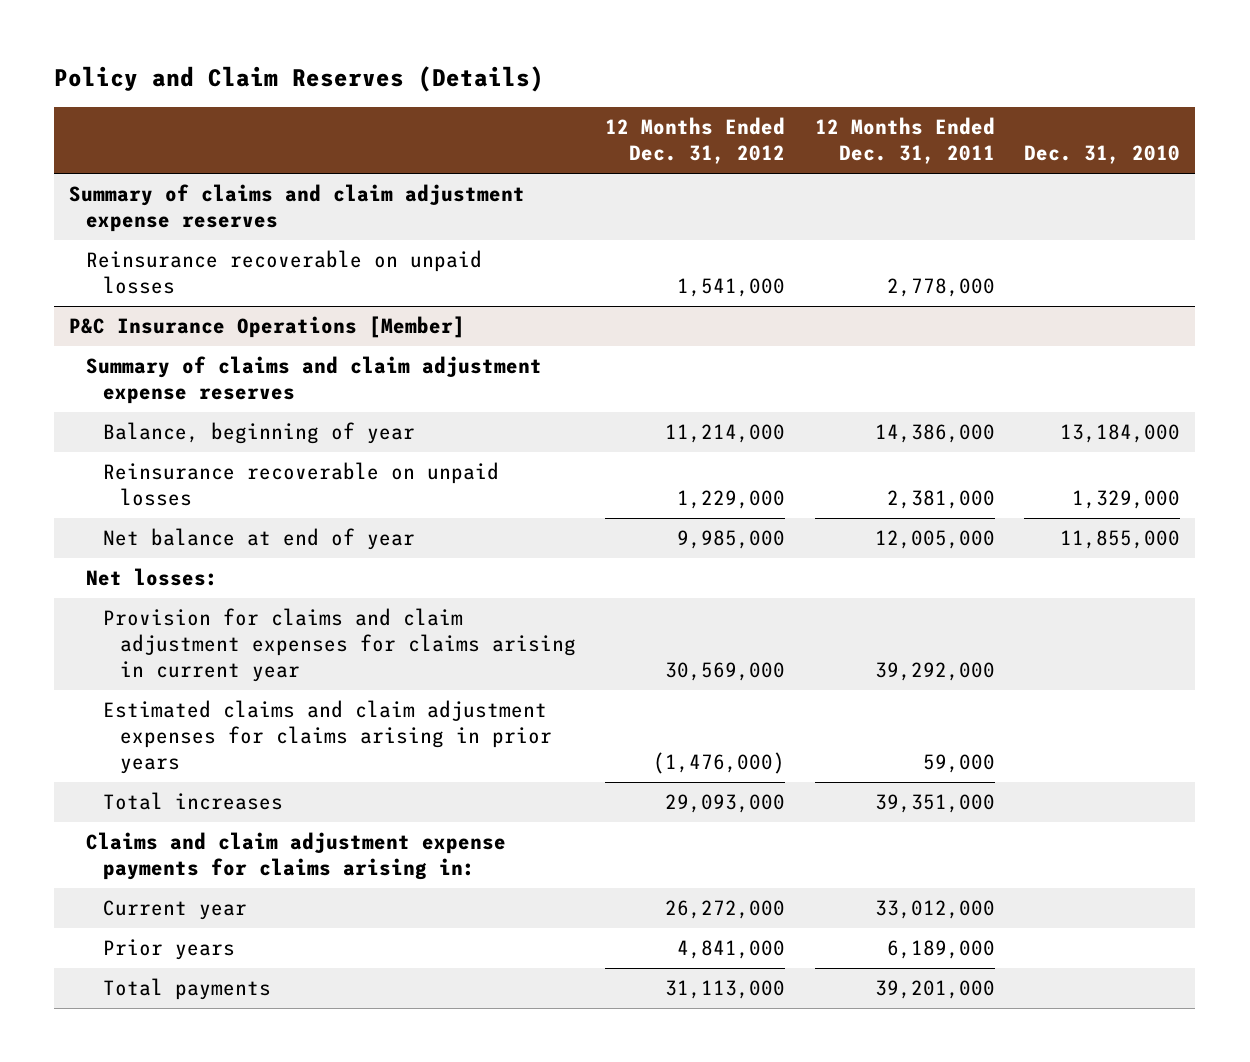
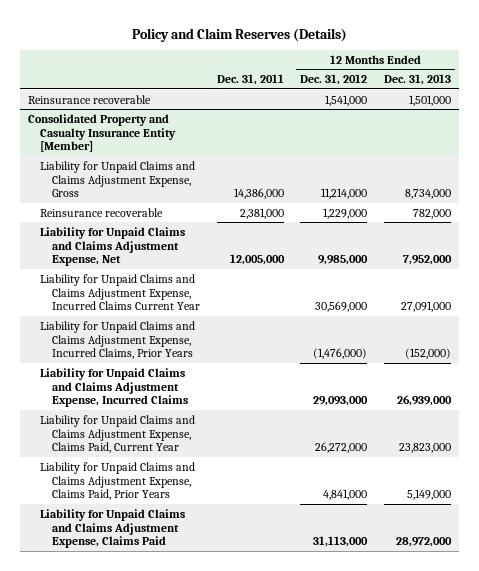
- | 12 Months Ended Dec. 31, 2012 | 12 Months Ended Dec. 31, 2011 | Dec. 31, 2010
+ | Dec. 31, 2011 | 12 Months Ended Dec. 31, 2012 | 12 Months Ended Dec. 31, 2013
- Summary of claims and claim adjustment expense reserves
- Reinsurance recoverable on unpaid losses | 1,541,000 | 2,778,000 |
- P&C Insurance Operations [Member]
- Summary of claims and claim adjustment expense reserves
- Balance, beginning of year | 11,214,000 | 14,386,000 | 13,184,000
- Reinsurance recoverable on unpaid losses | 1,229,000 | 2,381,000 | 1,329,000
- Net balance at end of year | 9,985,000 | 12,005,000 | 11,855,000
- Net losses:
- Provision for claims and claim adjustment expenses for claims arising in current year | 30,569,000 | 39,292,000 |
- Estimated claims and claim adjustment expenses for claims arising in prior years | (1,476,000) | 59,000 |
- Total increases | 29,093,000 | 39,351,000 |
- Claims and claim adjustment expense payments for claims arising in:
- Current year | 26,272,000 | 33,012,000 |
- Prior years | 4,841,000 | 6,189,000 |
- Total payments | 31,113,000 | 39,201,000 |
+ Reinsurance recoverable | | 1,541,000 | 1,501,000
+ Consolidated Property and Casualty Insurance Entity [Member]
+ Liability for Unpaid Claims and Claims Adjustment Expense, Gross | 14,386,000 | 11,214,000 | 8,734,000
+ Reinsurance recoverable | 2,381,000 | 1,229,000 | 782,000
+ Liability for Unpaid Claims and Claims Adjustment Expense, Net | 12,005,000 | 9,985,000 | 7,952,000
+ Liability for Unpaid Claims and Claims Adjustment Expense, Incurred Claims Current Year | | 30,569,000 | 27,091,000
+ Liability for Unpaid Claims and Claims Adjustment Expense, Incurred Claims, Prior Years | | (1,476,000) | (152,000)
+ Liability for Unpaid Claims and Claims Adjustment Expense, Incurred Claims | | 29,093,000 | 26,939,000
+ Liability for Unpaid Claims and Claims Adjustment Expense, Claims Paid, Current Year | | 26,272,000 | 23,823,000
+ Liability for Unpaid Claims and Claims Adjustment Expense, Claims Paid, Prior Years | | 4,841,000 | 5,149,000
+ Liability for Unpaid Claims and Claims Adjustment Expense, Claims Paid | | 31,113,000 | 28,972,000

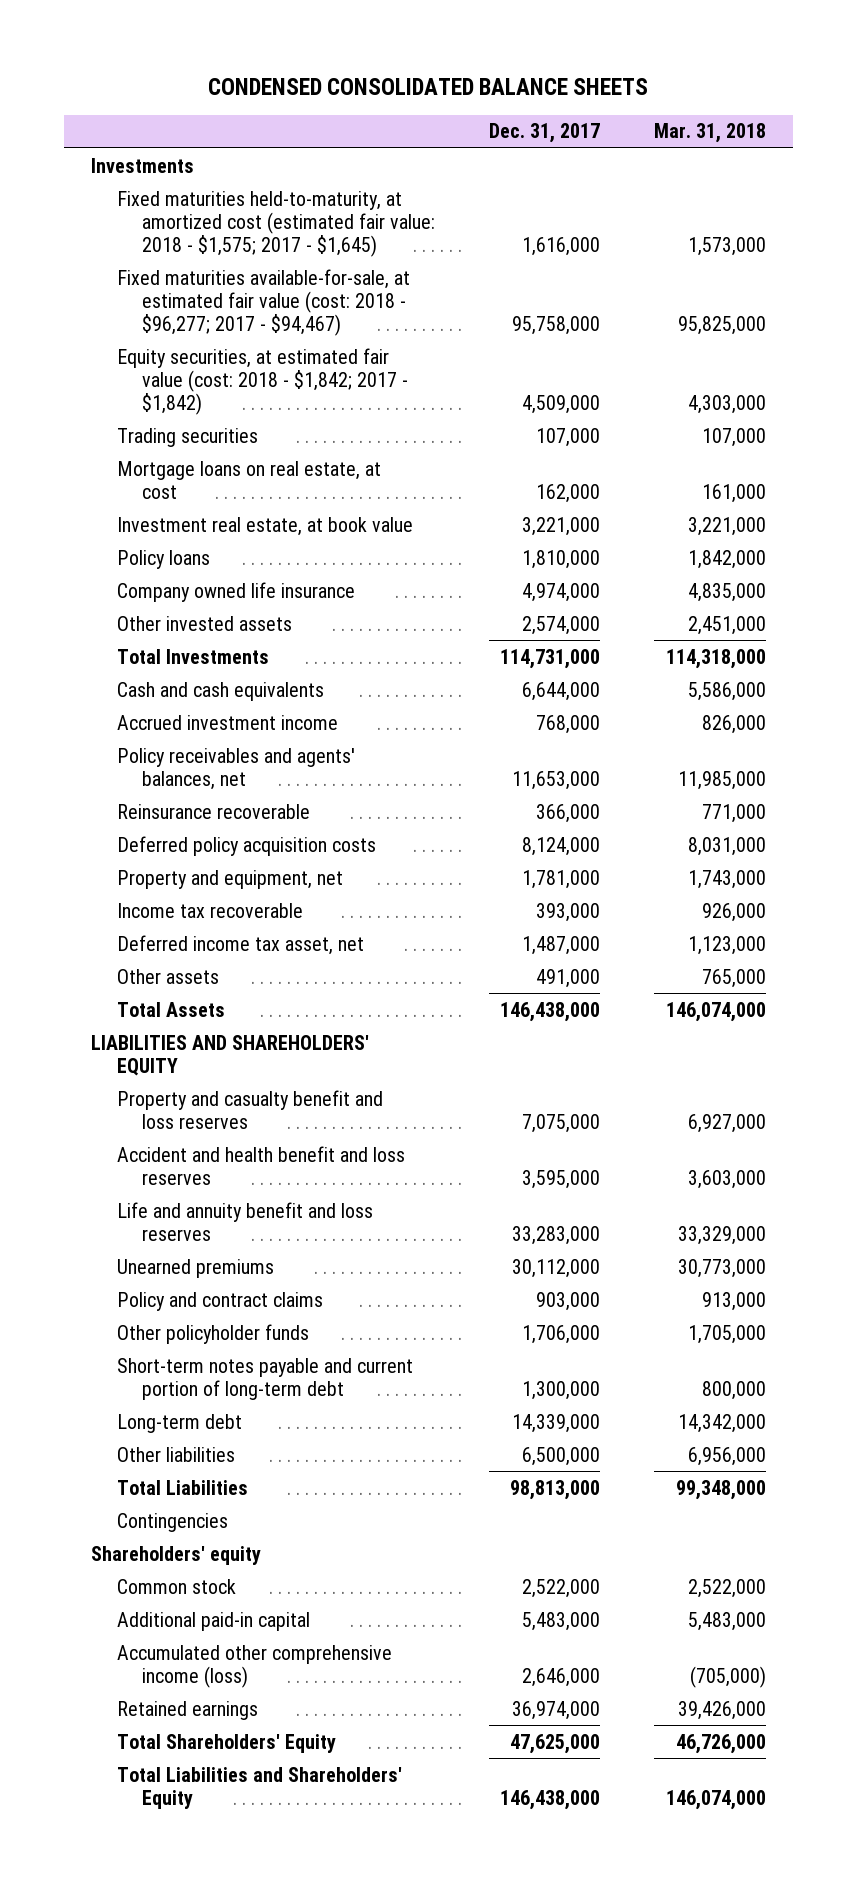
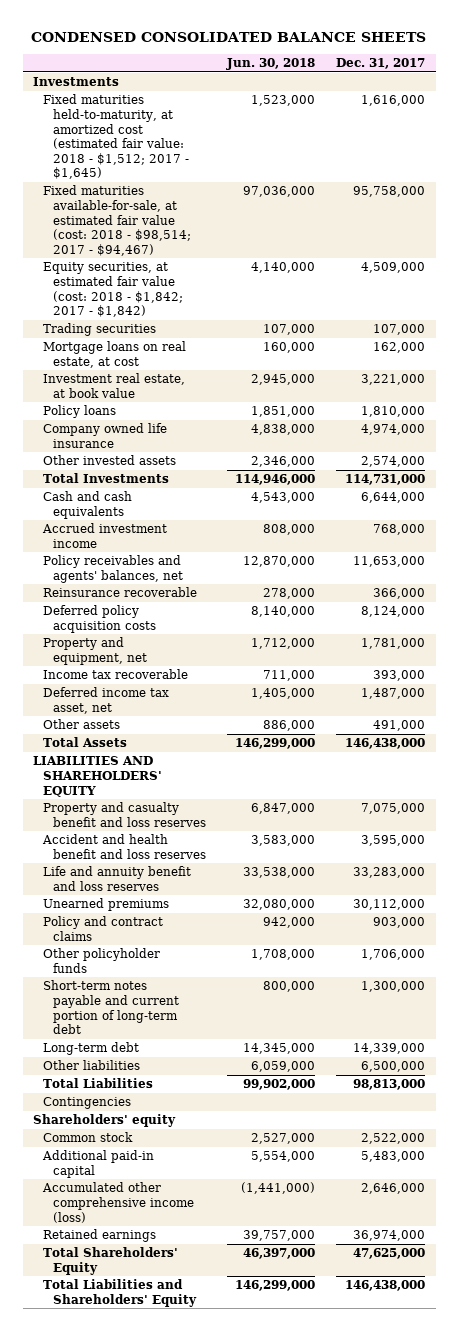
- | Dec. 31, 2017 | Mar. 31, 2018
+ | Jun. 30, 2018 | Dec. 31, 2017
- Fixed maturities held-to-maturity, at amortized cost (estimated fair value: 2018 - $1,575; 2017 - $1,645) | 1,616,000 | 1,573,000
- Fixed maturities available-for-sale, at estimated fair value (cost: 2018 - $96,277; 2017 - $94,467) | 95,758,000 | 95,825,000
+ Fixed maturities held-to-maturity, at amortized cost (estimated fair value: 2018 - $1,512; 2017 - $1,645) | 1,523,000 | 1,616,000
+ Fixed maturities available-for-sale, at estimated fair value (cost: 2018 - $98,514; 2017 - $94,467) | 97,036,000 | 95,758,000

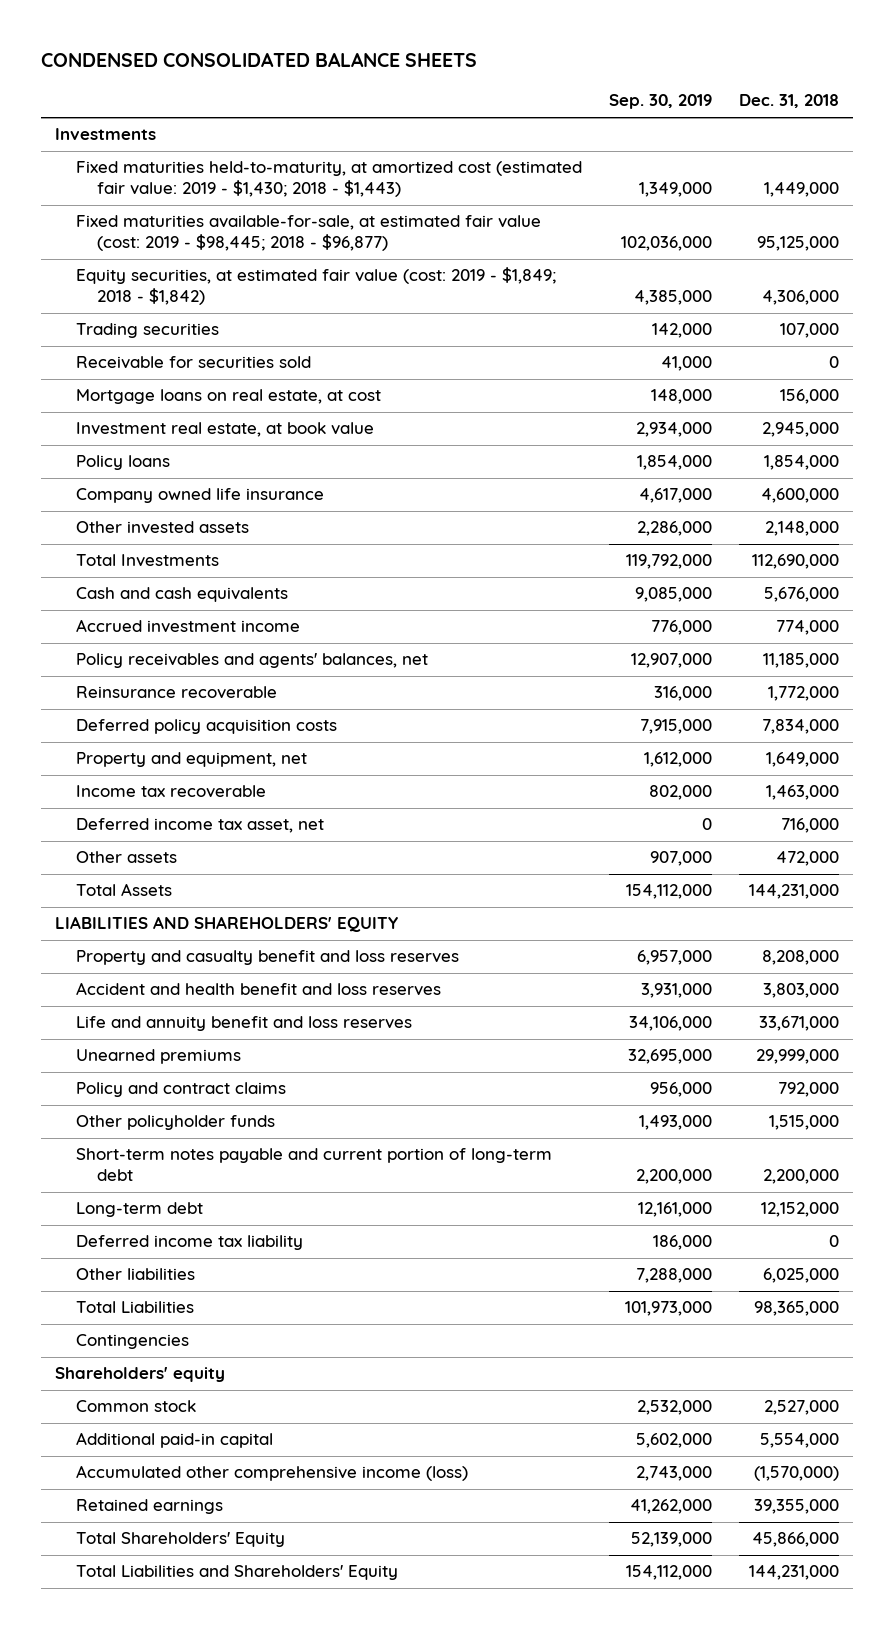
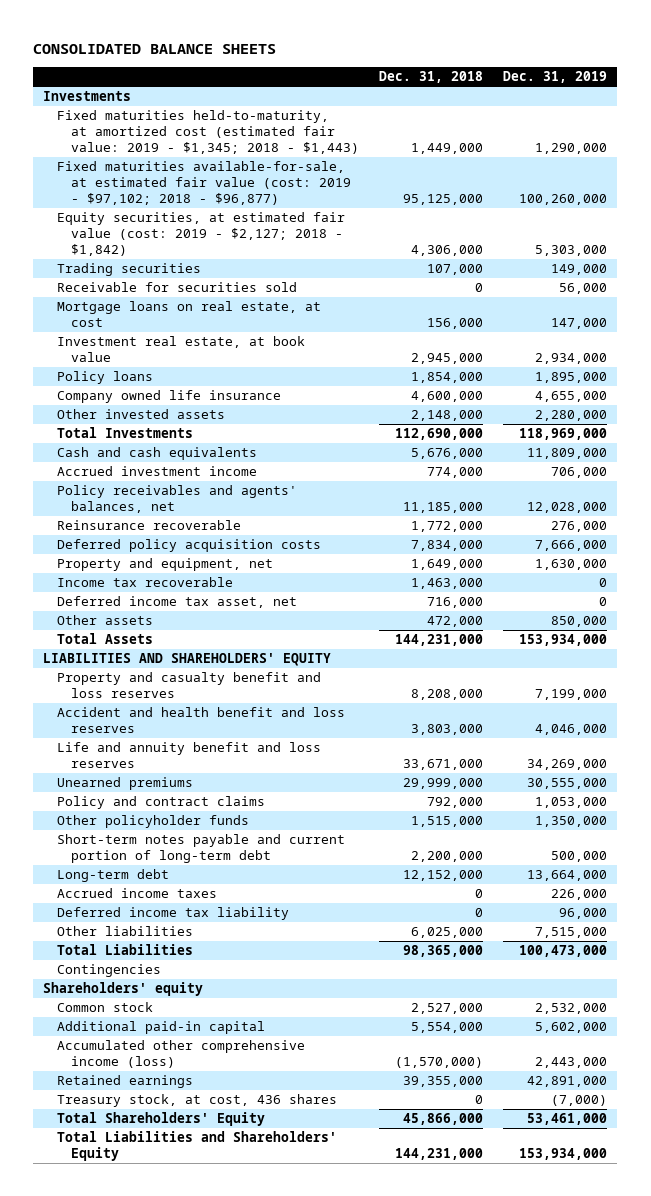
- CONDENSED CONSOLIDATED BALANCE SHEETS
+ CONSOLIDATED BALANCE SHEETS
- | Sep. 30, 2019 | Dec. 31, 2018
+ | Dec. 31, 2018 | Dec. 31, 2019
- Fixed maturities held-to-maturity, at amortized cost (estimated fair value: 2019 - $1,430; 2018 - $1,443) | 1,349,000 | 1,449,000
- Fixed maturities available-for-sale, at estimated fair value (cost: 2019 - $98,445; 2018 - $96,877) | 102,036,000 | 95,125,000
- Equity securities, at estimated fair value (cost: 2019 - $1,849; 2018 - $1,842) | 4,385,000 | 4,306,000
+ Fixed maturities held-to-maturity, at amortized cost (estimated fair value: 2019 - $1,345; 2018 - $1,443) | 1,449,000 | 1,290,000
+ Fixed maturities available-for-sale, at estimated fair value (cost: 2019 - $97,102; 2018 - $96,877) | 95,125,000 | 100,260,000
+ Equity securities, at estimated fair value (cost: 2019 - $2,127; 2018 - $1,842) | 4,306,000 | 5,303,000
+ Accrued income taxes | 0 | 226,000
+ Treasury stock, at cost, 436 shares | 0 | (7,000)

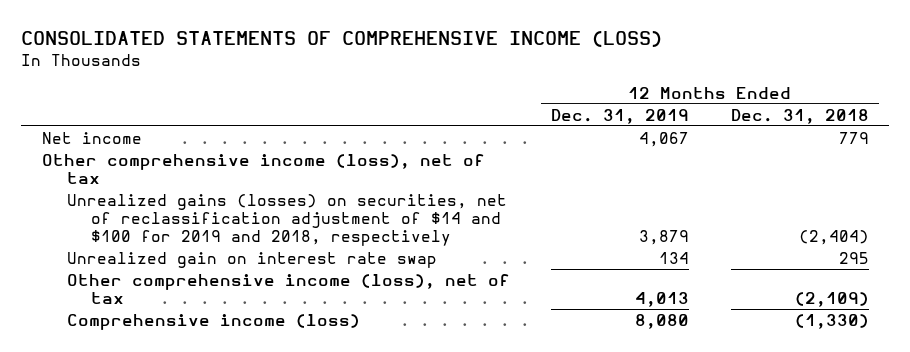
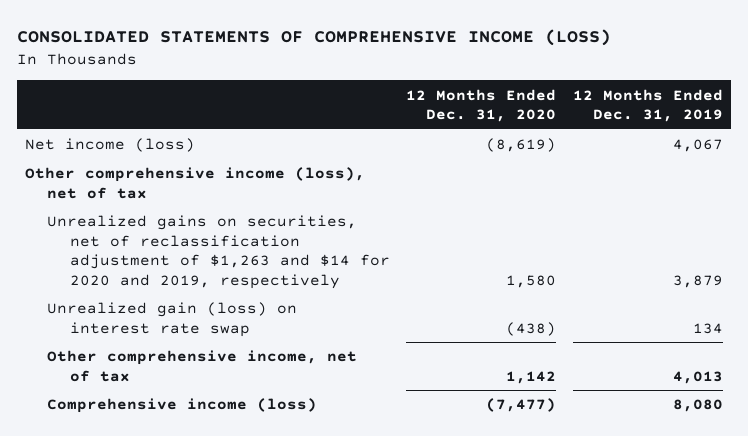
- | 12 Months Ended Dec. 31, 2019 | 12 Months Ended Dec. 31, 2018
+ | 12 Months Ended Dec. 31, 2020 | 12 Months Ended Dec. 31, 2019
- Net income | 4,067 | 779
+ Net income (loss) | (8,619) | 4,067
- Unrealized gains (losses) on securities, net of reclassification adjustment of $14 and $100 for 2019 and 2018, respectively | 3,879 | (2,404)
- Unrealized gain on interest rate swap | 134 | 295
- Other comprehensive income (loss), net of tax | 4,013 | (2,109)
+ Unrealized gains on securities, net of reclassification adjustment of $1,263 and $14 for 2020 and 2019, respectively | 1,580 | 3,879
+ Unrealized gain (loss) on interest rate swap | (438) | 134
+ Other comprehensive income, net of tax | 1,142 | 4,013

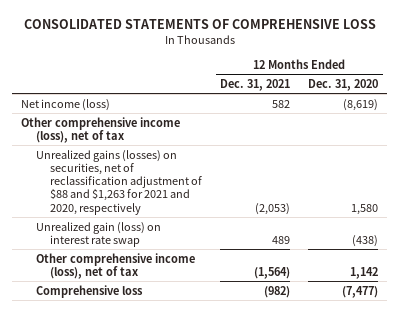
- CONSOLIDATED STATEMENTS OF COMPREHENSIVE INCOME (LOSS)
+ CONSOLIDATED STATEMENTS OF COMPREHENSIVE LOSS
- | 12 Months Ended Dec. 31, 2020 | 12 Months Ended Dec. 31, 2019
+ | 12 Months Ended Dec. 31, 2021 | 12 Months Ended Dec. 31, 2020
- Unrealized gains on securities, net of reclassification adjustment of $1,263 and $14 for 2020 and 2019, respectively | 1,580 | 3,879
+ Unrealized gains (losses) on securities, net of reclassification adjustment of $88 and $1,263 for 2021 and 2020, respectively | (2,053) | 1,580
- Other comprehensive income, net of tax | 1,142 | 4,013
- Comprehensive income (loss) | (7,477) | 8,080
+ Other comprehensive income (loss), net of tax | (1,564) | 1,142
+ Comprehensive loss | (982) | (7,477)

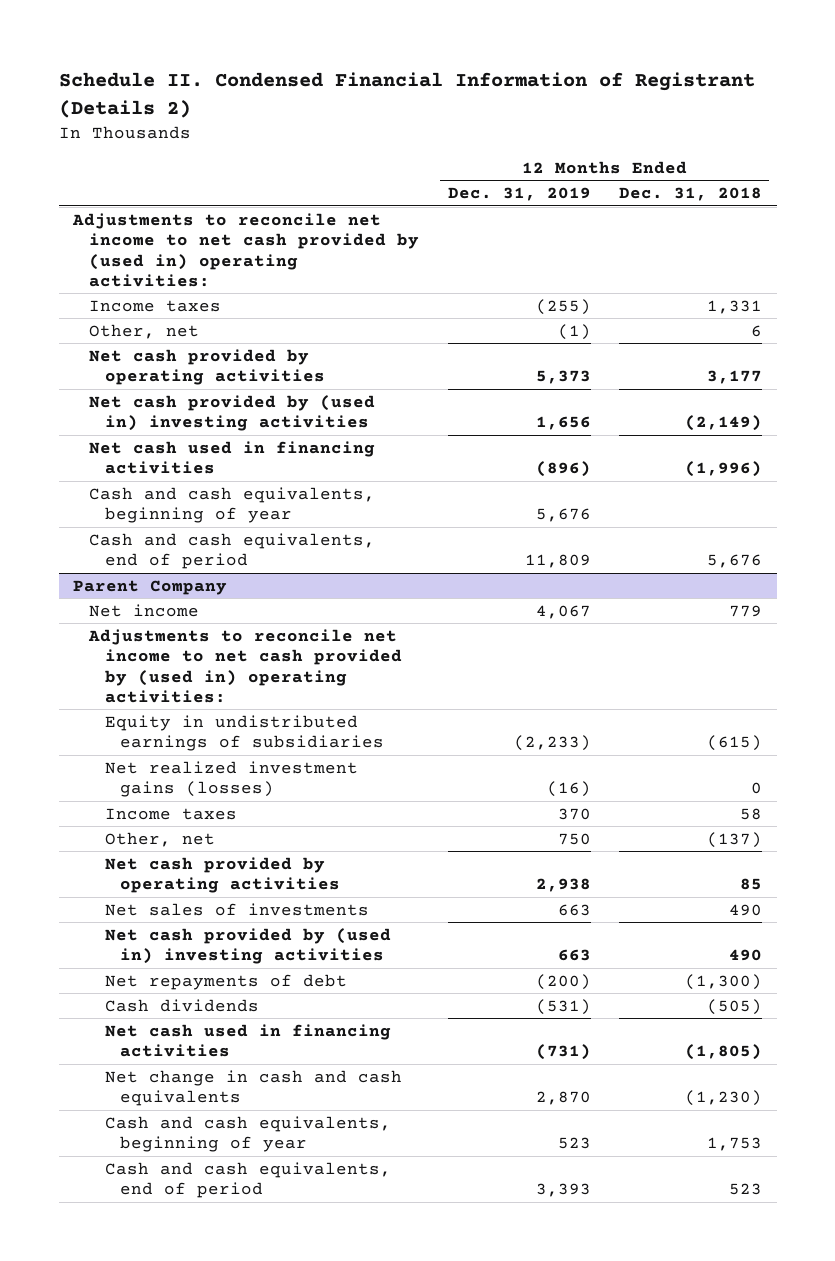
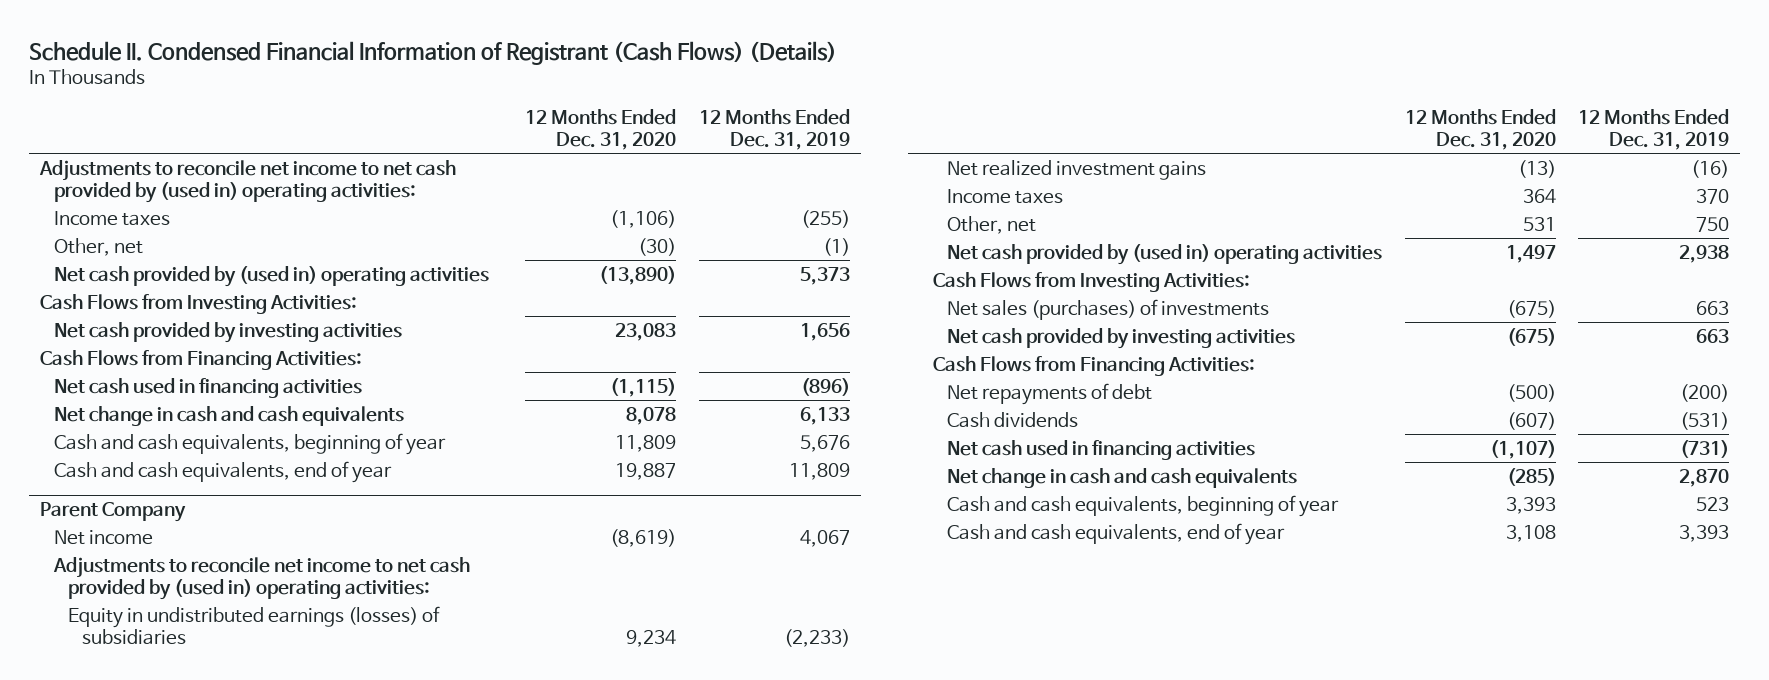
- Schedule II. Condensed Financial Information of Registrant (Details 2)
+ Schedule II. Condensed Financial Information of Registrant (Cash Flows) (Details)
- | 12 Months Ended Dec. 31, 2019 | 12 Months Ended Dec. 31, 2018
+ | 12 Months Ended Dec. 31, 2020 | 12 Months Ended Dec. 31, 2019
- Net cash provided by operating activities | 5,373 | 3,177
- Net cash provided by (used in) investing activities | 1,656 | (2,149)
+ Net cash provided by (used in) operating activities | (13,890) | 5,373
+ Cash Flows from Investing Activities:
+ Net cash provided by investing activities | 23,083 | 1,656
+ Cash Flows from Financing Activities:
+ Net change in cash and cash equivalents | 8,078 | 6,133
- Cash and cash equivalents, end of period | 11,809 | 5,676
+ Cash and cash equivalents, end of year | 19,887 | 11,809
@ Parent Company
- Equity in undistributed earnings of subsidiaries | (2,233) | (615)
- Net realized investment gains (losses) | (16) | 0
+ Equity in undistributed earnings (losses) of subsidiaries | 9,234 | (2,233)
+ Net realized investment gains | (13) | (16)
- Net cash provided by operating activities | 2,938 | 85
- Net sales of investments | 663 | 490
- Net cash provided by (used in) investing activities | 663 | 490
+ Net cash provided by (used in) operating activities | 1,497 | 2,938
+ Cash Flows from Investing Activities:
+ Net sales (purchases) of investments | (675) | 663
+ Net cash provided by investing activities | (675) | 663
+ Cash Flows from Financing Activities:
- Cash and cash equivalents, end of period | 3,393 | 523
+ Cash and cash equivalents, end of year | 3,108 | 3,393

